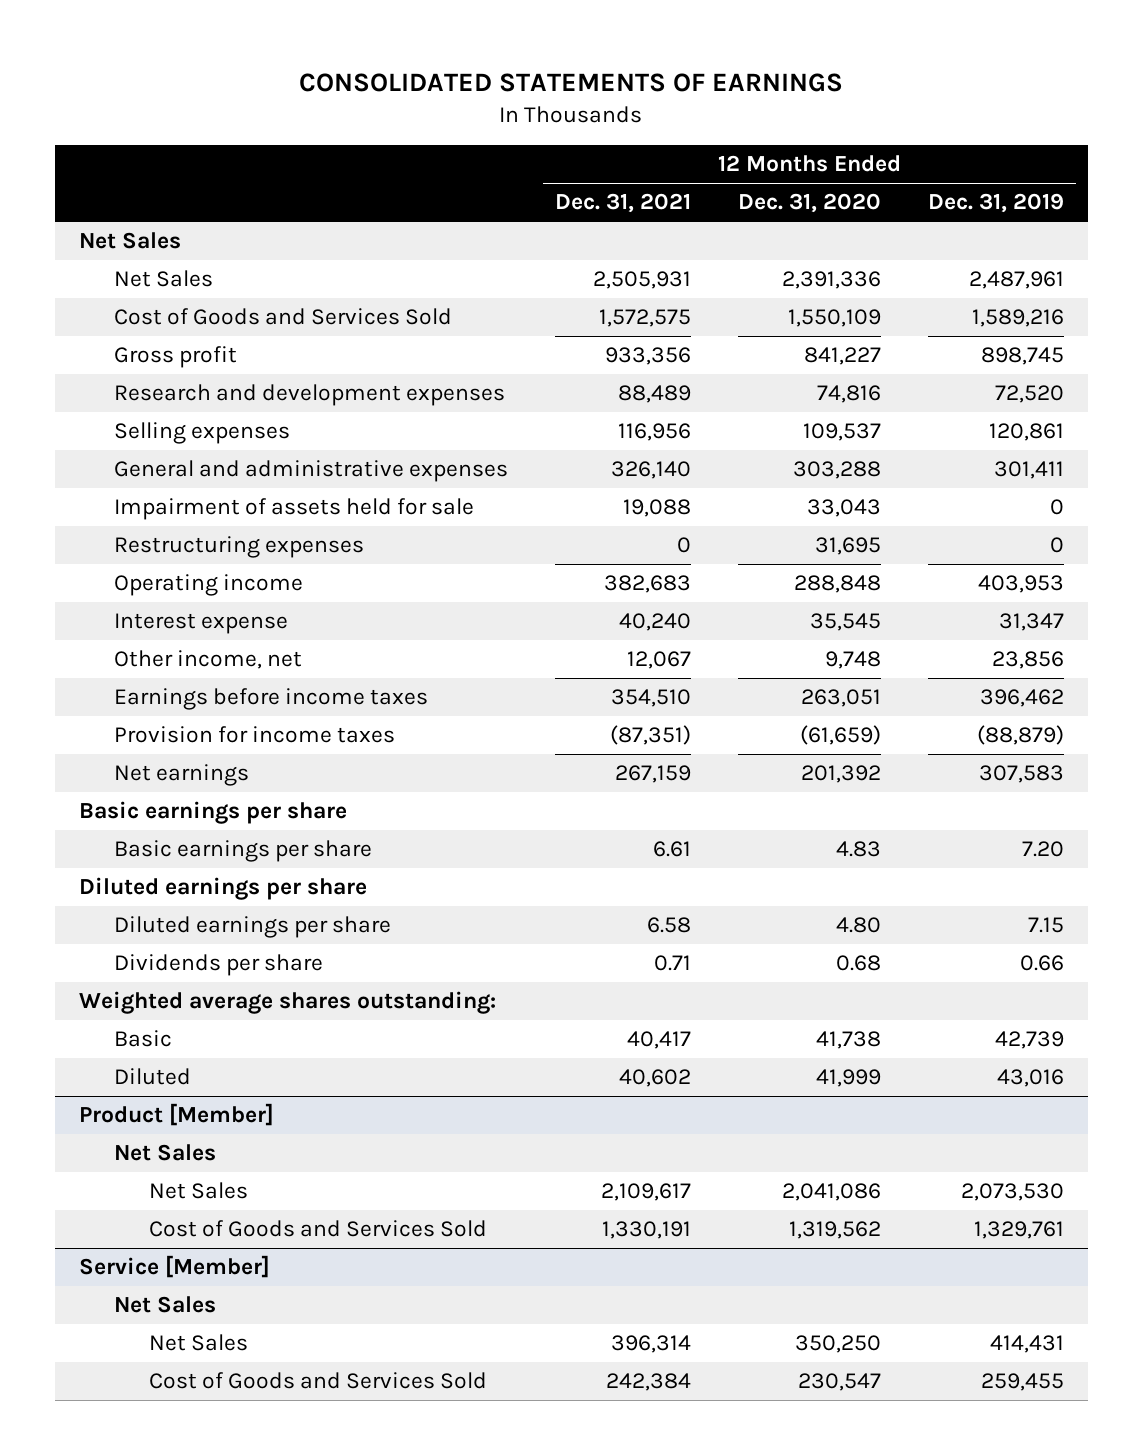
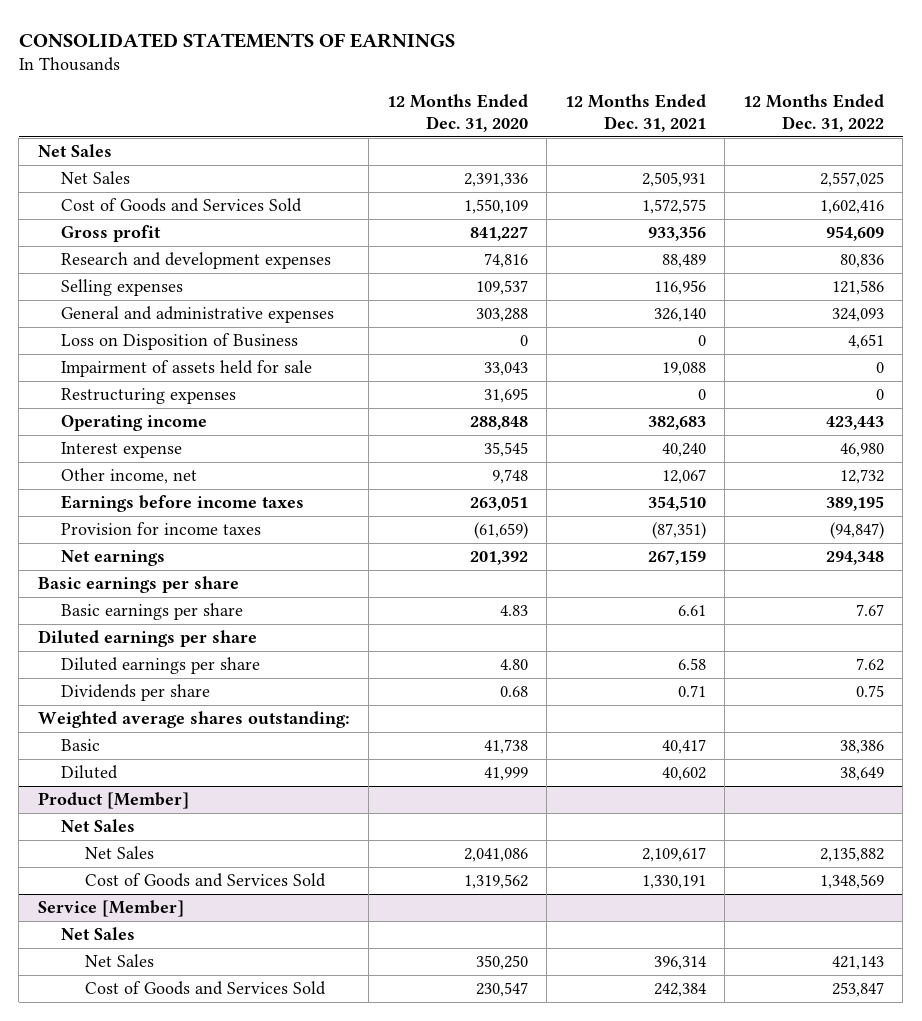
- | 12 Months Ended Dec. 31, 2021 | 12 Months Ended Dec. 31, 2020 | 12 Months Ended Dec. 31, 2019
+ | 12 Months Ended Dec. 31, 2020 | 12 Months Ended Dec. 31, 2021 | 12 Months Ended Dec. 31, 2022
+ Loss on Disposition of Business | 0 | 0 | 4,651

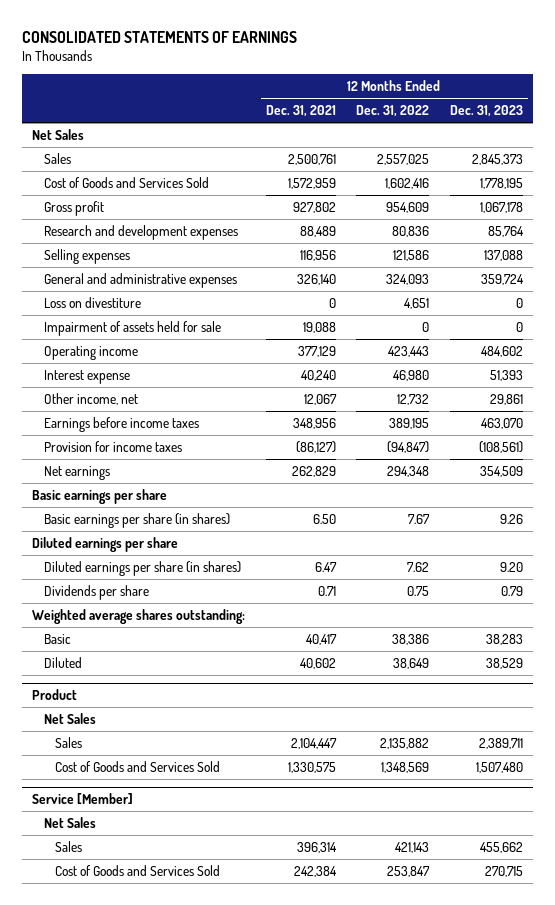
- | 12 Months Ended Dec. 31, 2020 | 12 Months Ended Dec. 31, 2021 | 12 Months Ended Dec. 31, 2022
+ | 12 Months Ended Dec. 31, 2021 | 12 Months Ended Dec. 31, 2022 | 12 Months Ended Dec. 31, 2023
- Net Sales | 2,391,336 | 2,505,931 | 2,557,025
- Cost of Goods and Services Sold | 1,550,109 | 1,572,575 | 1,602,416
- Gross profit | 841,227 | 933,356 | 954,609
+ Sales | 2,500,761 | 2,557,025 | 2,845,373
+ Cost of Goods and Services Sold | 1,572,959 | 1,602,416 | 1,778,195
+ Gross profit | 927,802 | 954,609 | 1,067,178
- Loss on Disposition of Business | 0 | 0 | 4,651
+ Loss on divestiture | 0 | 4,651 | 0
- Restructuring expenses | 31,695 | 0 | 0
- Operating income | 288,848 | 382,683 | 423,443
+ Operating income | 377,129 | 423,443 | 484,602
- Earnings before income taxes | 263,051 | 354,510 | 389,195
- Provision for income taxes | (61,659) | (87,351) | (94,847)
- Net earnings | 201,392 | 267,159 | 294,348
+ Earnings before income taxes | 348,956 | 389,195 | 463,070
+ Provision for income taxes | (86,127) | (94,847) | (108,561)
+ Net earnings | 262,829 | 294,348 | 354,509
- Basic earnings per share | 4.83 | 6.61 | 7.67
+ Basic earnings per share (in shares) | 6.50 | 7.67 | 9.26
- Diluted earnings per share | 4.80 | 6.58 | 7.62
+ Diluted earnings per share (in shares) | 6.47 | 7.62 | 9.20
- Product [Member]
+ Product
- Net Sales | 2,041,086 | 2,109,617 | 2,135,882
- Cost of Goods and Services Sold | 1,319,562 | 1,330,191 | 1,348,569
+ Sales | 2,104,447 | 2,135,882 | 2,389,711
+ Cost of Goods and Services Sold | 1,330,575 | 1,348,569 | 1,507,480
@ Service [Member]
- Net Sales | 350,250 | 396,314 | 421,143
+ Sales | 396,314 | 421,143 | 455,662

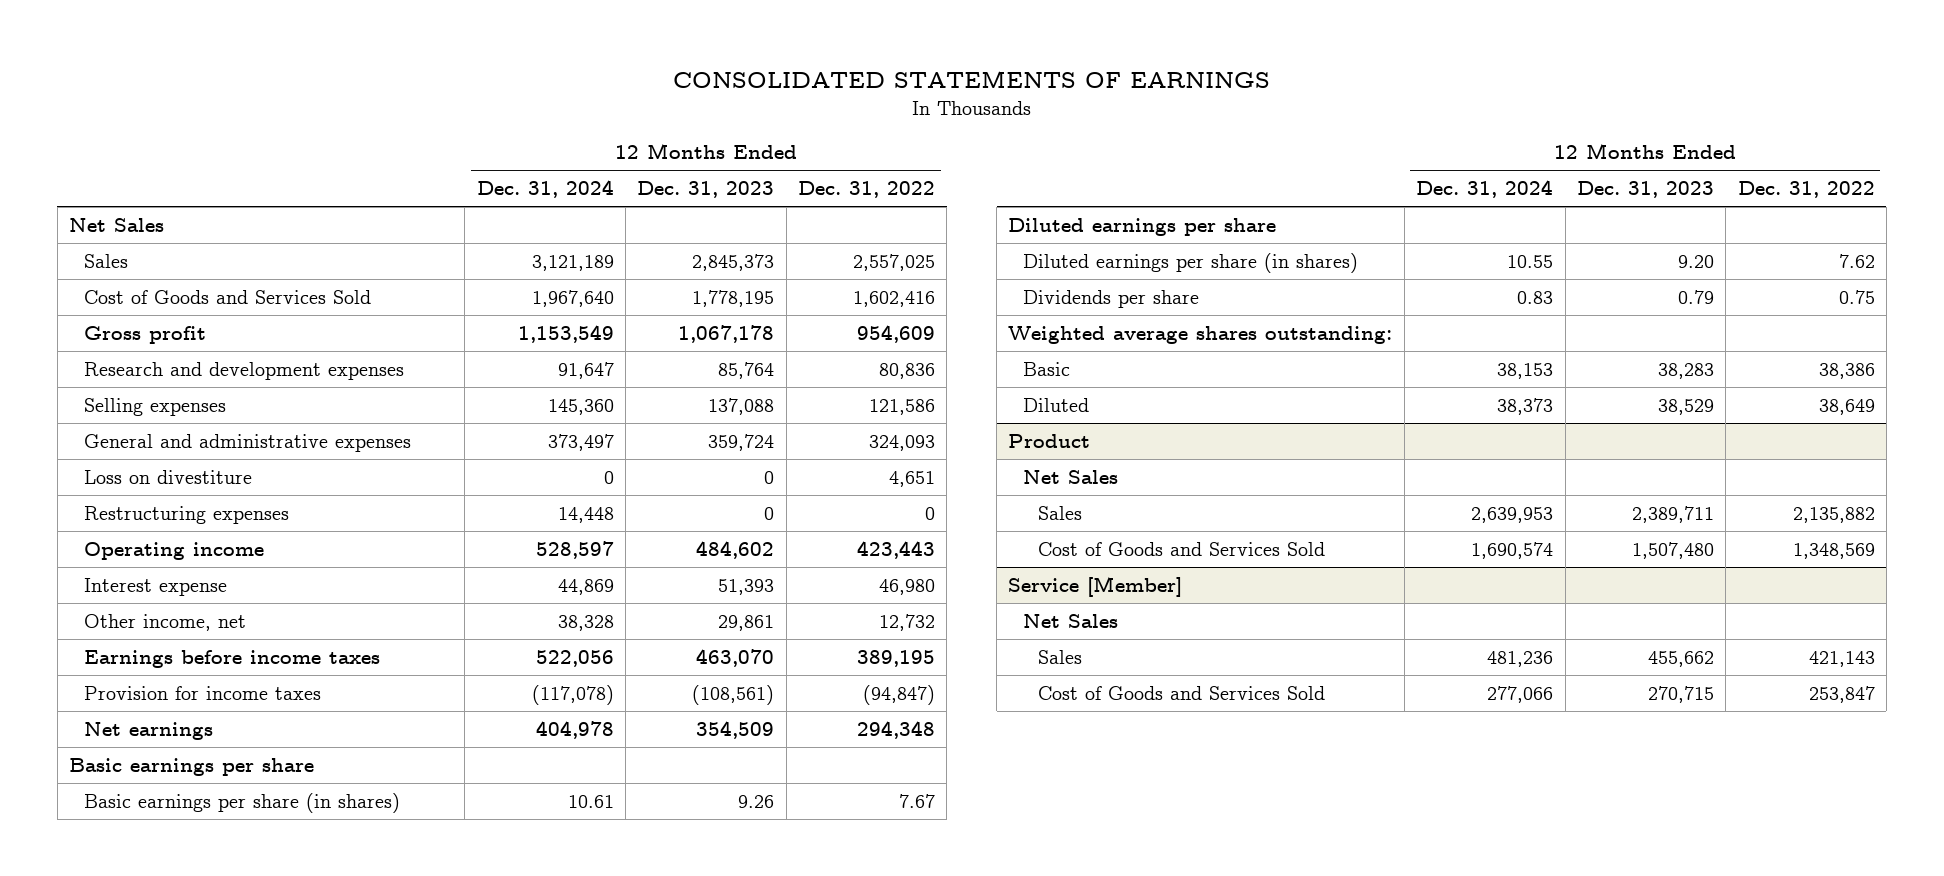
- | 12 Months Ended Dec. 31, 2021 | 12 Months Ended Dec. 31, 2022 | 12 Months Ended Dec. 31, 2023
+ | 12 Months Ended Dec. 31, 2024 | 12 Months Ended Dec. 31, 2023 | 12 Months Ended Dec. 31, 2022
- Impairment of assets held for sale | 19,088 | 0 | 0
+ Restructuring expenses | 14,448 | 0 | 0

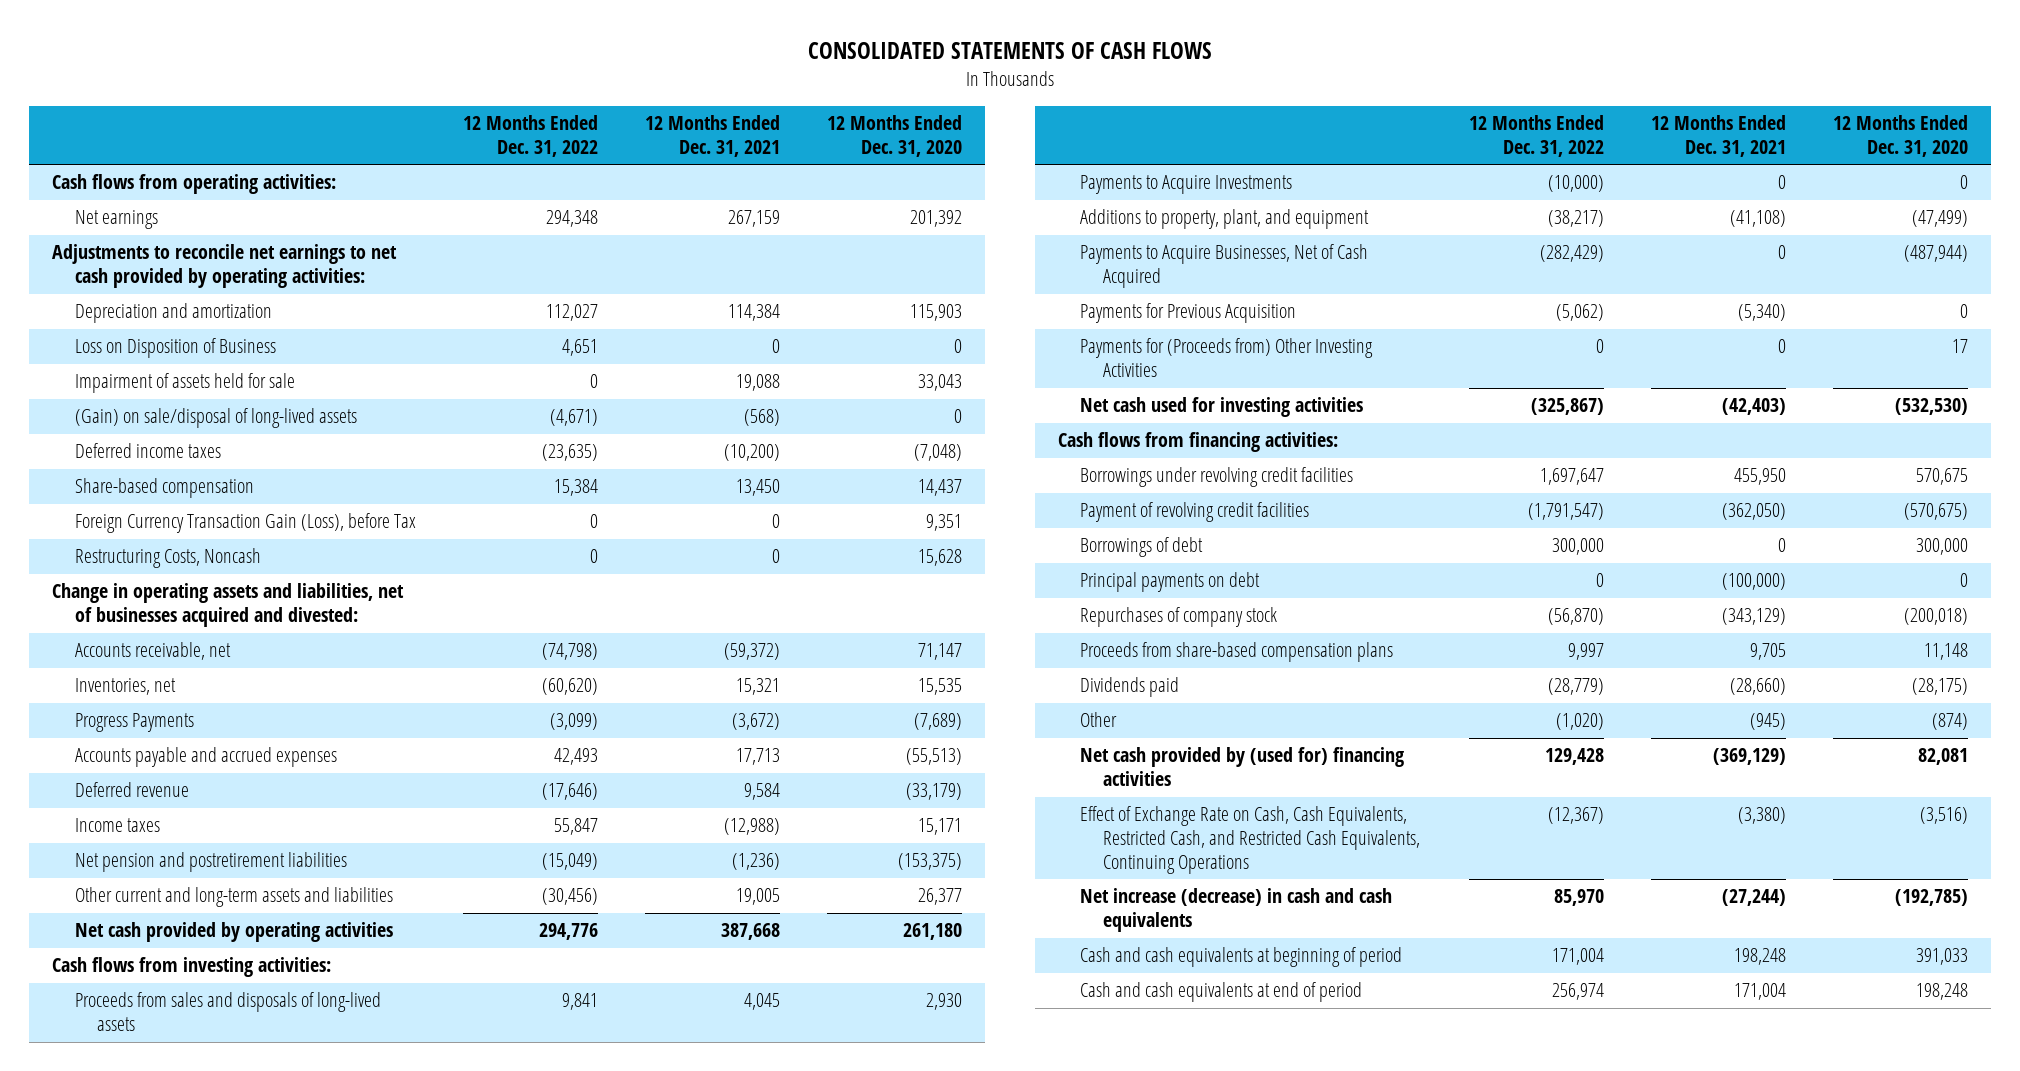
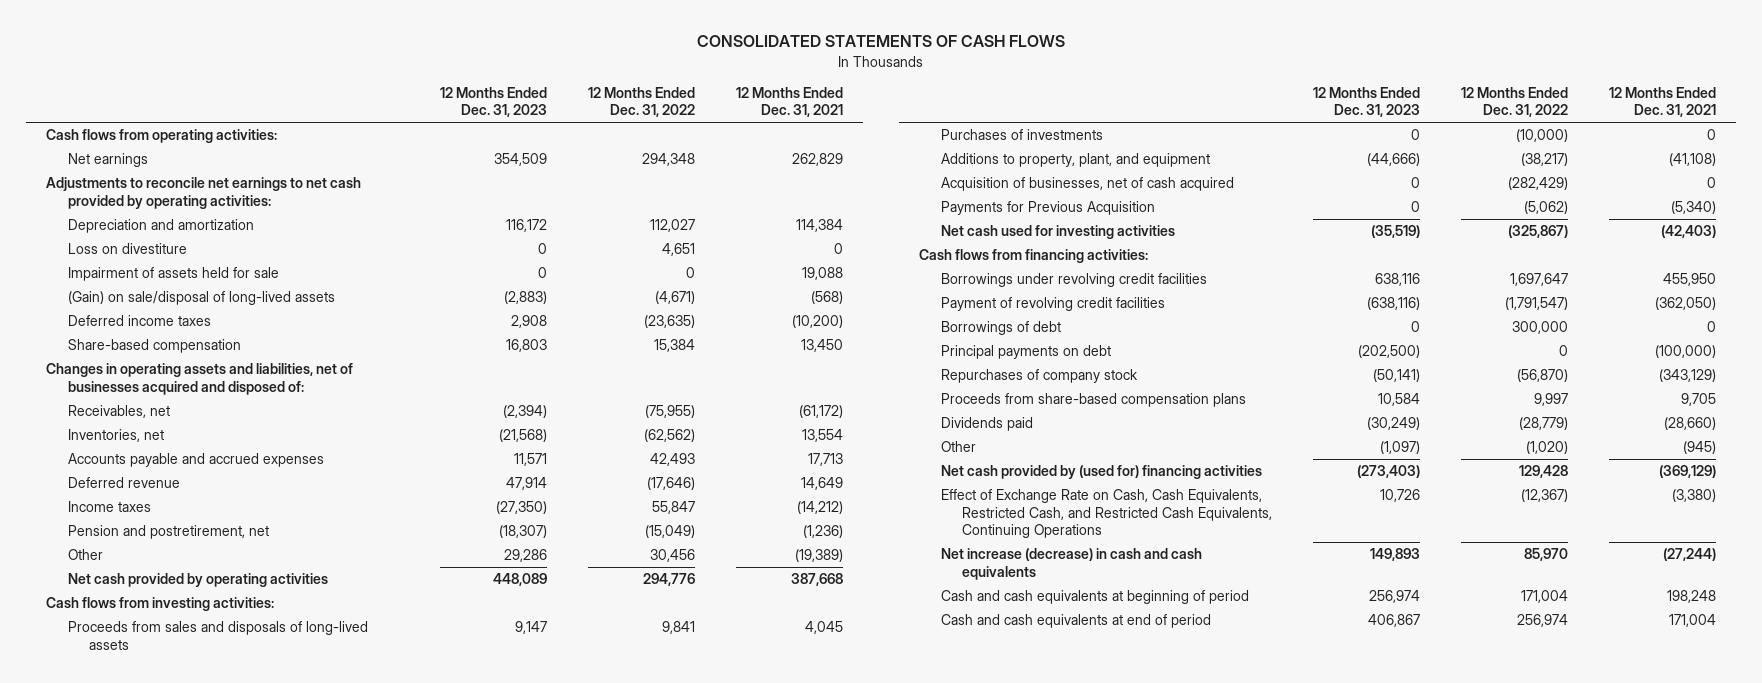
- | 12 Months Ended Dec. 31, 2022 | 12 Months Ended Dec. 31, 2021 | 12 Months Ended Dec. 31, 2020
+ | 12 Months Ended Dec. 31, 2023 | 12 Months Ended Dec. 31, 2022 | 12 Months Ended Dec. 31, 2021
- Net earnings | 294,348 | 267,159 | 201,392
+ Net earnings | 354,509 | 294,348 | 262,829
- Loss on Disposition of Business | 4,651 | 0 | 0
+ Loss on divestiture | 0 | 4,651 | 0
- Foreign Currency Transaction Gain (Loss), before Tax | 0 | 0 | 9,351
- Restructuring Costs, Noncash | 0 | 0 | 15,628
- Change in operating assets and liabilities, net of businesses acquired and divested:
- Accounts receivable, net | (74,798) | (59,372) | 71,147
- Inventories, net | (60,620) | 15,321 | 15,535
- Progress Payments | (3,099) | (3,672) | (7,689)
+ Changes in operating assets and liabilities, net of businesses acquired and disposed of:
+ Receivables, net | (2,394) | (75,955) | (61,172)
+ Inventories, net | (21,568) | (62,562) | 13,554
- Deferred revenue | (17,646) | 9,584 | (33,179)
- Income taxes | 55,847 | (12,988) | 15,171
- Net pension and postretirement liabilities | (15,049) | (1,236) | (153,375)
- Other current and long-term assets and liabilities | (30,456) | 19,005 | 26,377
+ Deferred revenue | 47,914 | (17,646) | 14,649
+ Income taxes | (27,350) | 55,847 | (14,212)
+ Pension and postretirement, net | (18,307) | (15,049) | (1,236)
+ Other | 29,286 | 30,456 | (19,389)
- Payments to Acquire Investments | (10,000) | 0 | 0
+ Purchases of investments | 0 | (10,000) | 0
- Payments to Acquire Businesses, Net of Cash Acquired | (282,429) | 0 | (487,944)
+ Acquisition of businesses, net of cash acquired | 0 | (282,429) | 0
- Payments for (Proceeds from) Other Investing Activities | 0 | 0 | 17

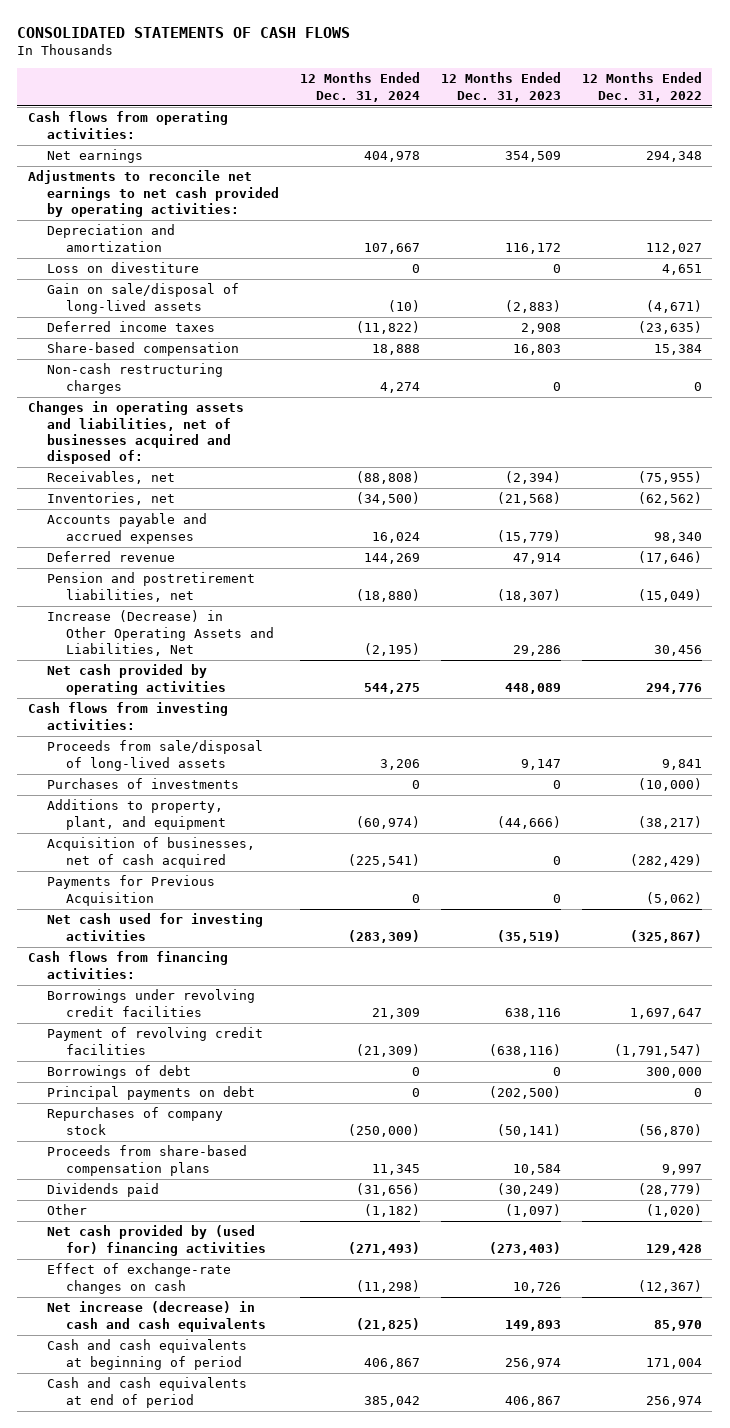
- | 12 Months Ended Dec. 31, 2023 | 12 Months Ended Dec. 31, 2022 | 12 Months Ended Dec. 31, 2021
+ | 12 Months Ended Dec. 31, 2024 | 12 Months Ended Dec. 31, 2023 | 12 Months Ended Dec. 31, 2022
- Impairment of assets held for sale | 0 | 0 | 19,088
- (Gain) on sale/disposal of long-lived assets | (2,883) | (4,671) | (568)
+ Gain on sale/disposal of long-lived assets | (10) | (2,883) | (4,671)
+ Non-cash restructuring charges | 4,274 | 0 | 0
- Accounts payable and accrued expenses | 11,571 | 42,493 | 17,713
+ Accounts payable and accrued expenses | 16,024 | (15,779) | 98,340
- Income taxes | (27,350) | 55,847 | (14,212)
- Pension and postretirement, net | (18,307) | (15,049) | (1,236)
- Other | 29,286 | 30,456 | (19,389)
+ Pension and postretirement liabilities, net | (18,880) | (18,307) | (15,049)
+ Increase (Decrease) in Other Operating Assets and Liabilities, Net | (2,195) | 29,286 | 30,456
- Proceeds from sales and disposals of long-lived assets | 9,147 | 9,841 | 4,045
+ Proceeds from sale/disposal of long-lived assets | 3,206 | 9,147 | 9,841
- Effect of Exchange Rate on Cash, Cash Equivalents, Restricted Cash, and Restricted Cash Equivalents, Continuing Operations | 10,726 | (12,367) | (3,380)
+ Effect of exchange-rate changes on cash | (11,298) | 10,726 | (12,367)

